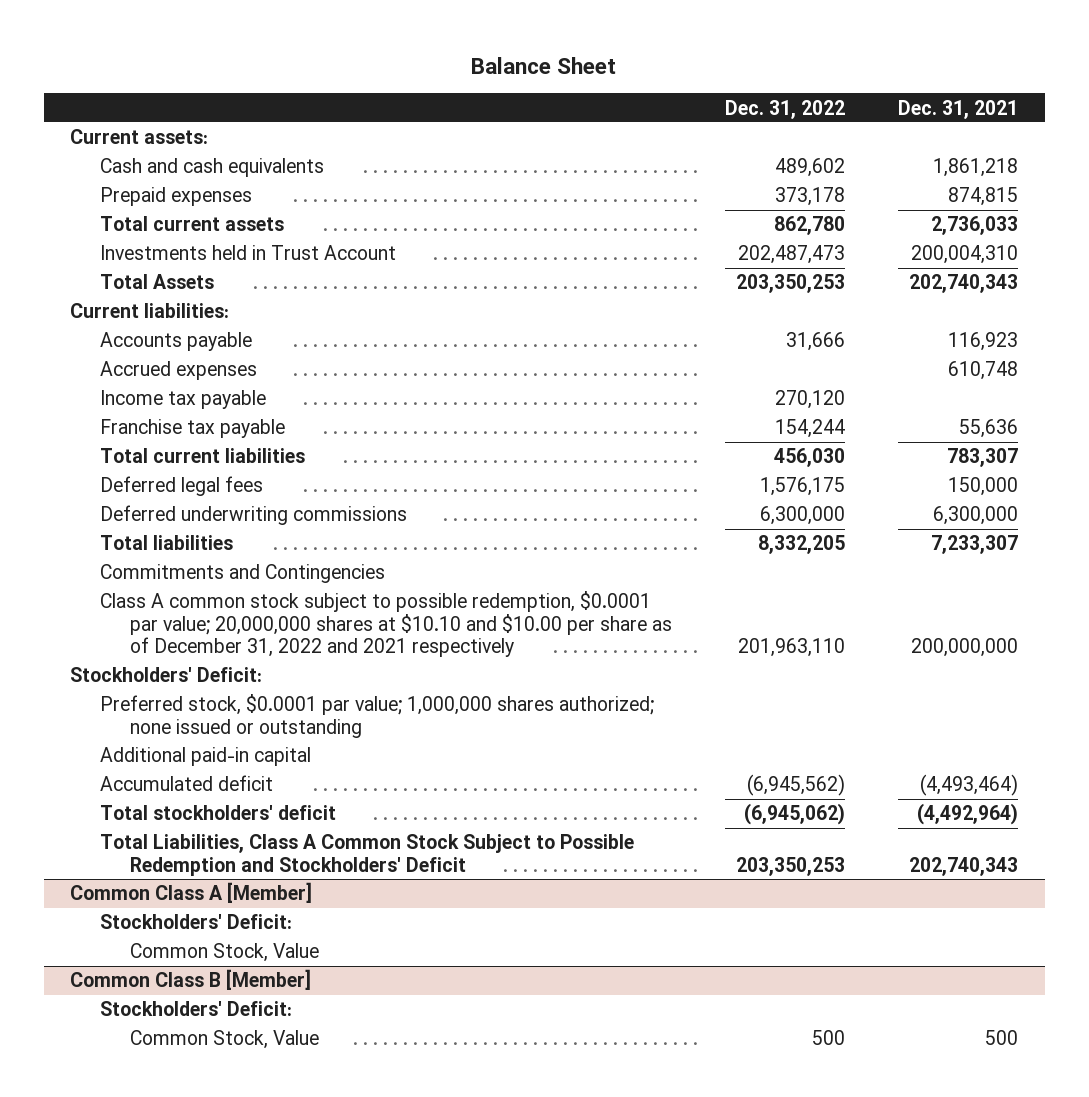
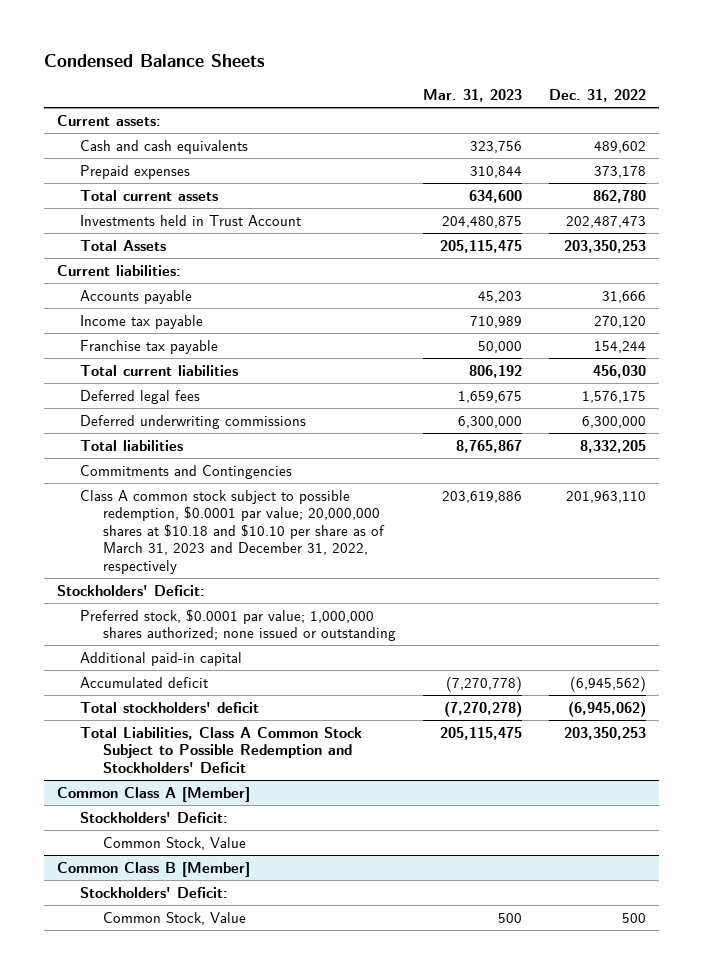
- Balance Sheet
+ Condensed Balance Sheets
- | Dec. 31, 2022 | Dec. 31, 2021
+ | Mar. 31, 2023 | Dec. 31, 2022
- Accrued expenses | | 610,748
- Class A common stock subject to possible redemption, $0.0001 par value; 20,000,000 shares at $10.10 and $10.00 per share as of December 31, 2022 and 2021 respectively | 201,963,110 | 200,000,000
+ Class A common stock subject to possible redemption, $0.0001 par value; 20,000,000 shares at $10.18 and $10.10 per share as of March 31, 2023 and December 31, 2022, respectively | 203,619,886 | 201,963,110

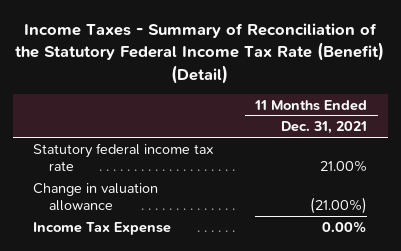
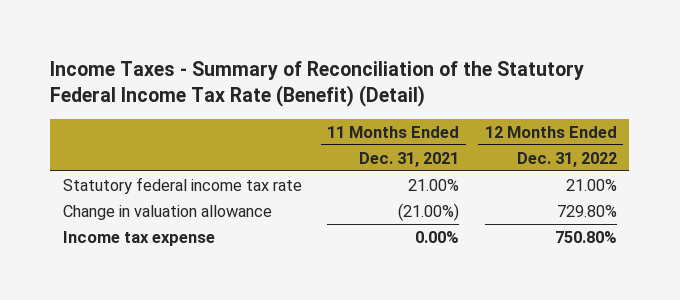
- | 11 Months Ended Dec. 31, 2021
+ | 11 Months Ended Dec. 31, 2021 | 12 Months Ended Dec. 31, 2022
- Income Tax Expense | 0.00%
+ Income tax expense | 0.00% | 750.80%

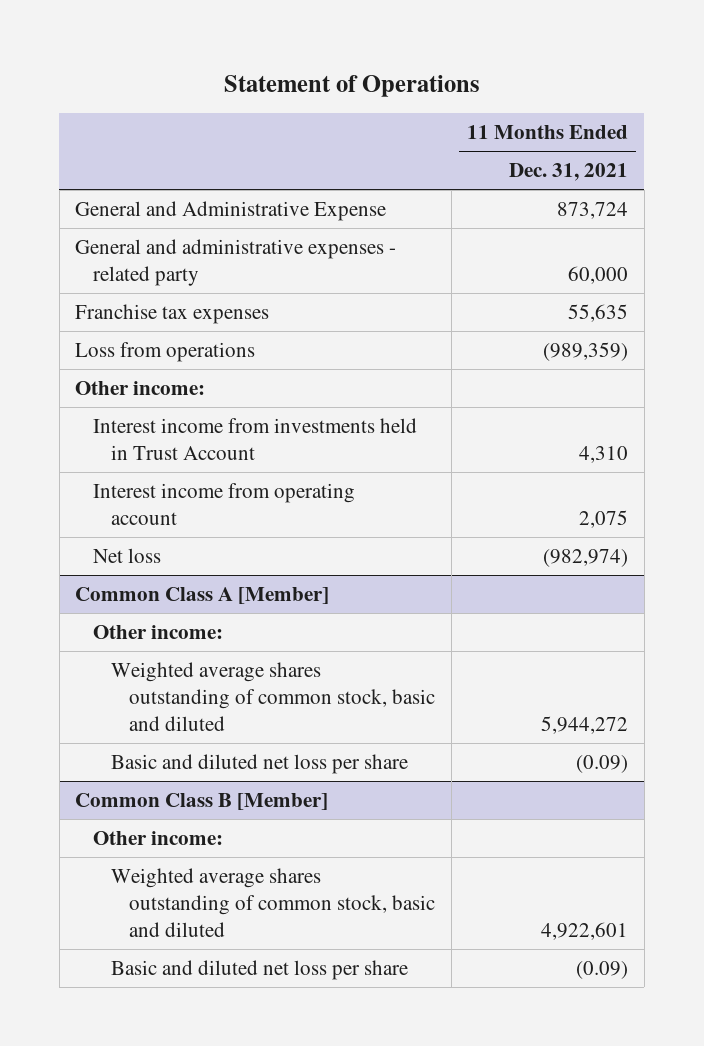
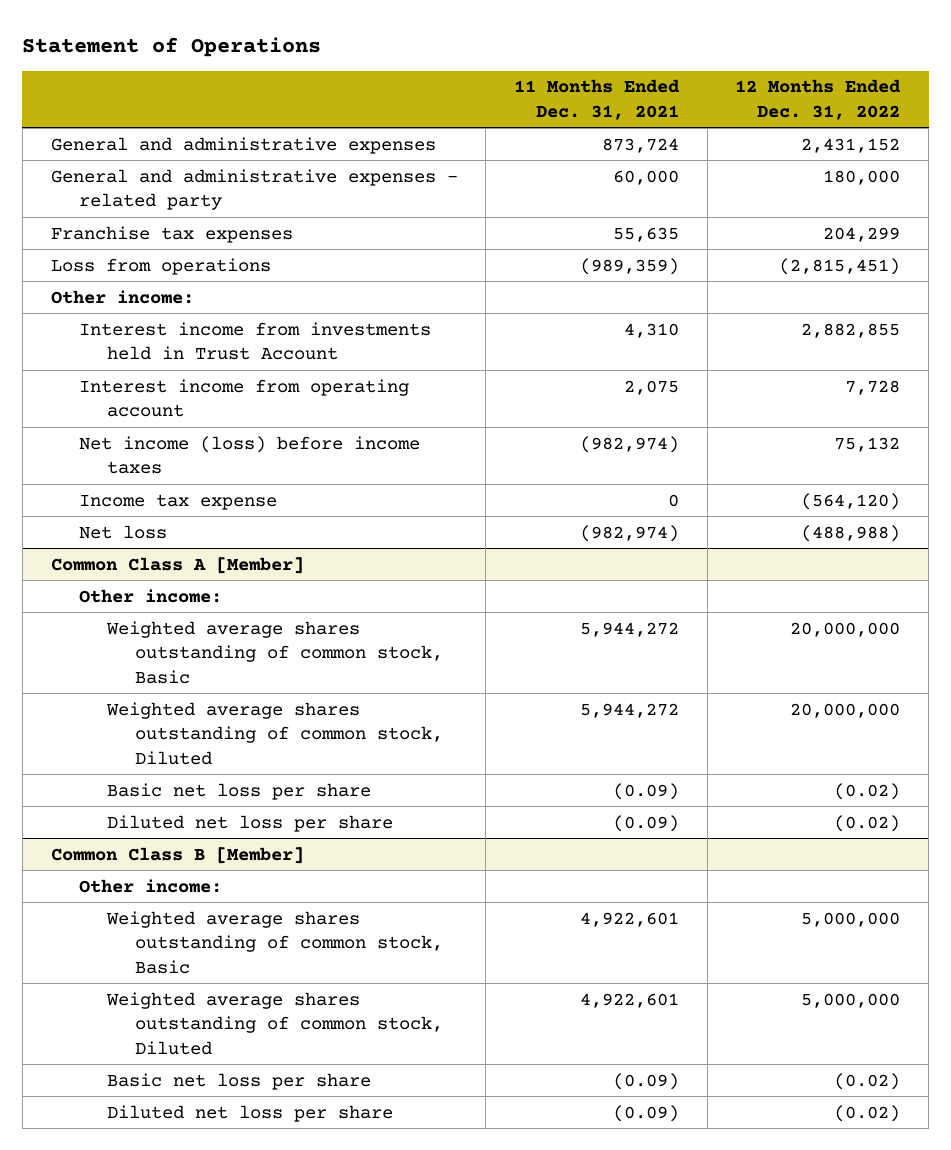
- | 11 Months Ended Dec. 31, 2021
+ | 11 Months Ended Dec. 31, 2021 | 12 Months Ended Dec. 31, 2022
- General and Administrative Expense | 873,724
+ General and administrative expenses | 873,724 | 2,431,152
+ Net income (loss) before income taxes | (982,974) | 75,132
+ Income tax expense | 0 | (564,120)
@ Common Class A [Member]
- Weighted average shares outstanding of common stock, basic and diluted | 5,944,272
- Basic and diluted net loss per share | (0.09)
+ Weighted average shares outstanding of common stock, Basic | 5,944,272 | 20,000,000
+ Weighted average shares outstanding of common stock, Diluted | 5,944,272 | 20,000,000
+ Basic net loss per share | (0.09) | (0.02)
+ Diluted net loss per share | (0.09) | (0.02)
@ Common Class B [Member]
- Weighted average shares outstanding of common stock, basic and diluted | 4,922,601
- Basic and diluted net loss per share | (0.09)
+ Weighted average shares outstanding of common stock, Basic | 4,922,601 | 5,000,000
+ Weighted average shares outstanding of common stock, Diluted | 4,922,601 | 5,000,000
+ Basic net loss per share | (0.09) | (0.02)
+ Diluted net loss per share | (0.09) | (0.02)

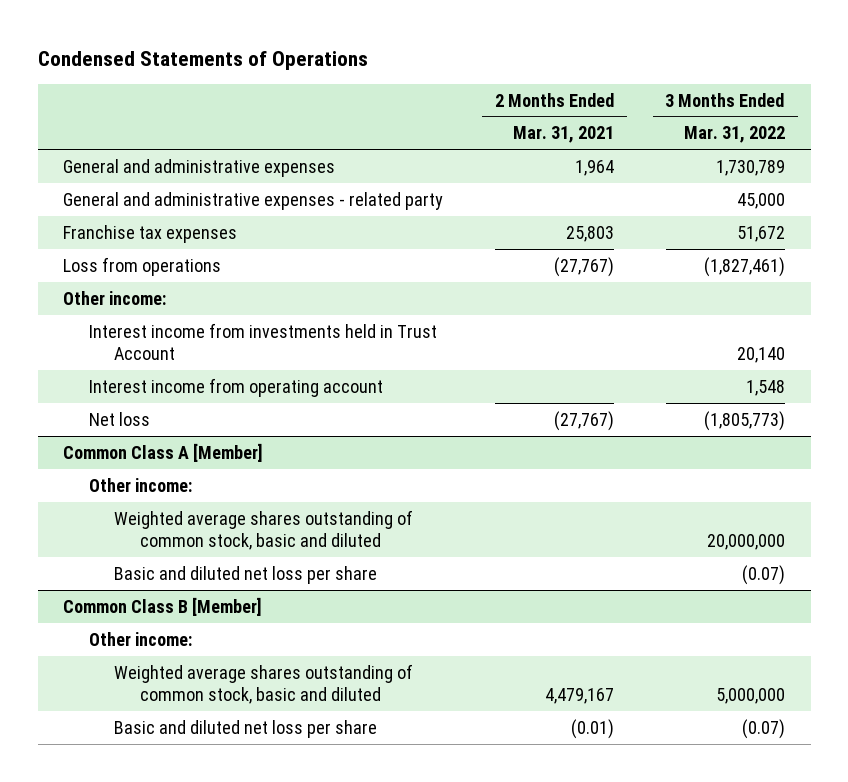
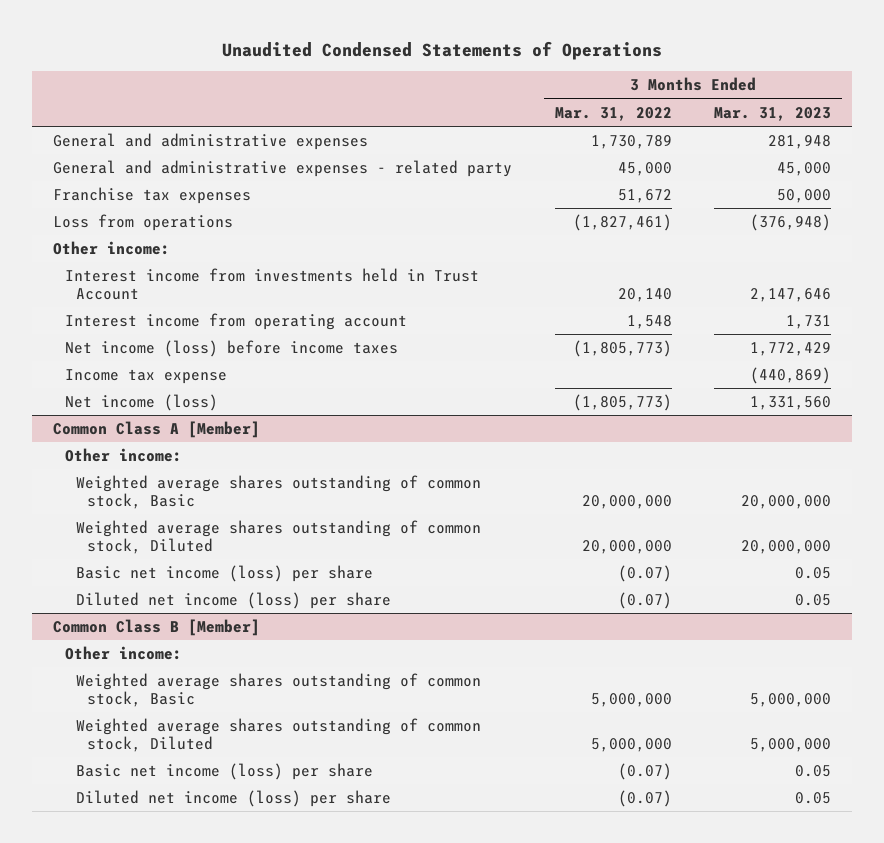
- Condensed Statements of Operations
+ Unaudited Condensed Statements of Operations
- | 2 Months Ended Mar. 31, 2021 | 3 Months Ended Mar. 31, 2022
+ | 3 Months Ended Mar. 31, 2022 | 3 Months Ended Mar. 31, 2023
- Net loss | (27,767) | (1,805,773)
+ Net income (loss) before income taxes | (1,805,773) | 1,772,429
+ Income tax expense | | (440,869)
+ Net income (loss) | (1,805,773) | 1,331,560
@ Common Class A [Member]
- Weighted average shares outstanding of common stock, basic and diluted | | 20,000,000
- Basic and diluted net loss per share | | (0.07)
+ Weighted average shares outstanding of common stock, Basic | 20,000,000 | 20,000,000
+ Weighted average shares outstanding of common stock, Diluted | 20,000,000 | 20,000,000
+ Basic net income (loss) per share | (0.07) | 0.05
+ Diluted net income (loss) per share | (0.07) | 0.05
@ Common Class B [Member]
- Weighted average shares outstanding of common stock, basic and diluted | 4,479,167 | 5,000,000
- Basic and diluted net loss per share | (0.01) | (0.07)
+ Weighted average shares outstanding of common stock, Basic | 5,000,000 | 5,000,000
+ Weighted average shares outstanding of common stock, Diluted | 5,000,000 | 5,000,000
+ Basic net income (loss) per share | (0.07) | 0.05
+ Diluted net income (loss) per share | (0.07) | 0.05

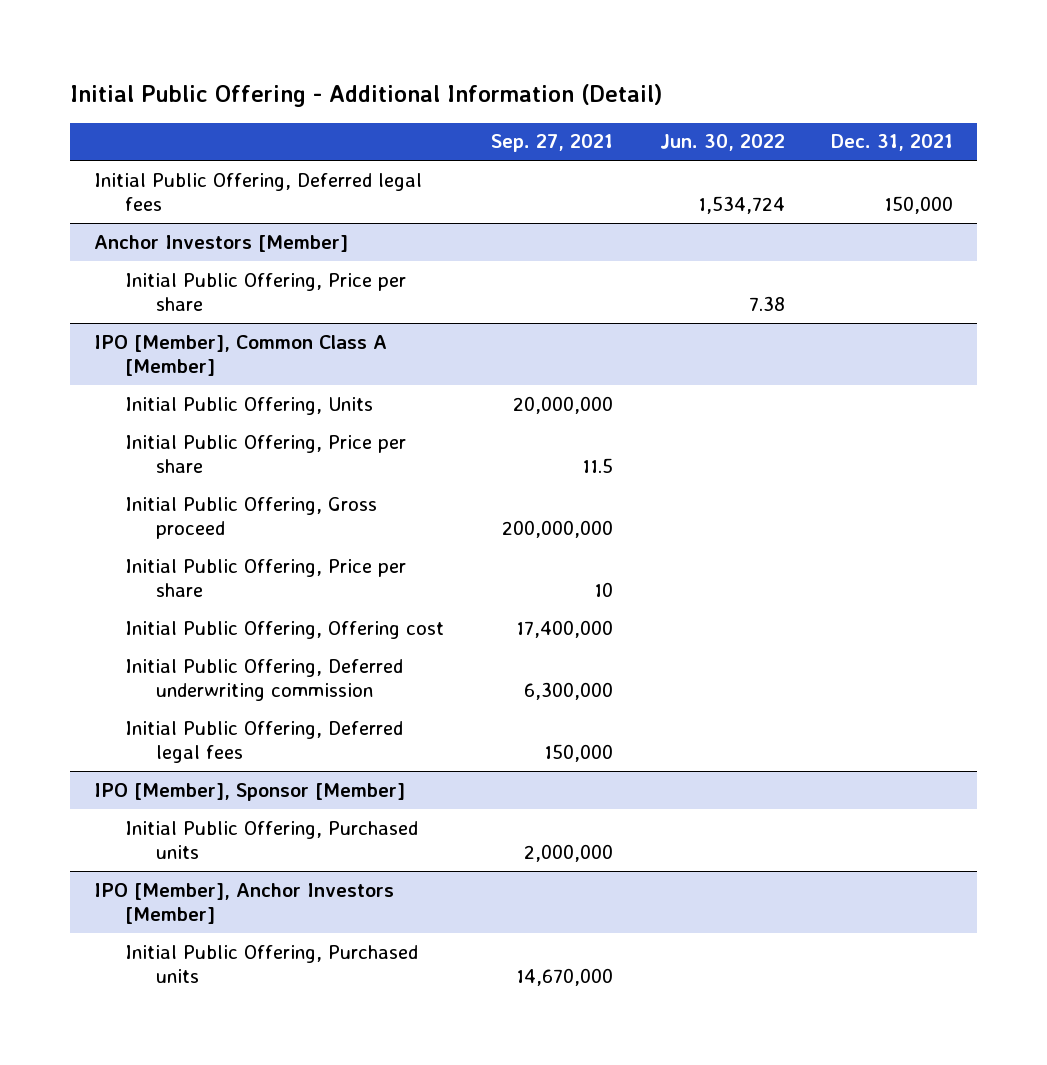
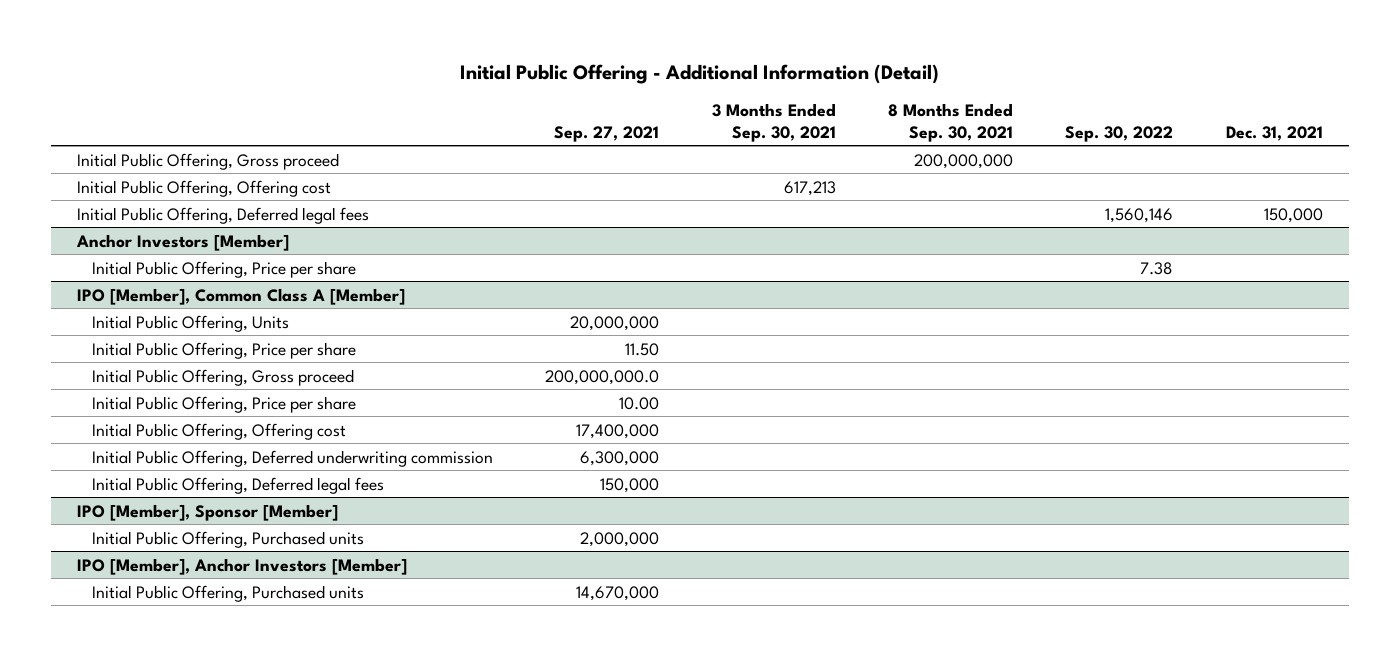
- | Sep. 27, 2021 | Jun. 30, 2022 | Dec. 31, 2021
+ | Sep. 27, 2021 | 3 Months Ended Sep. 30, 2021 | 8 Months Ended Sep. 30, 2021 | Sep. 30, 2022 | Dec. 31, 2021
+ Initial Public Offering, Gross proceed | | | 200,000,000 | |
+ Initial Public Offering, Offering cost | | 617,213 | | |
@ IPO [Member], Common Class A [Member]
- Initial Public Offering, Price per share | 11.5 | |
- Initial Public Offering, Gross proceed | 200,000,000 | |
- Initial Public Offering, Price per share | 10 | |
+ Initial Public Offering, Price per share | 11.50 | | | |
+ Initial Public Offering, Gross proceed | 200,000,000.0 | | | |
+ Initial Public Offering, Price per share | 10.00 | | | |

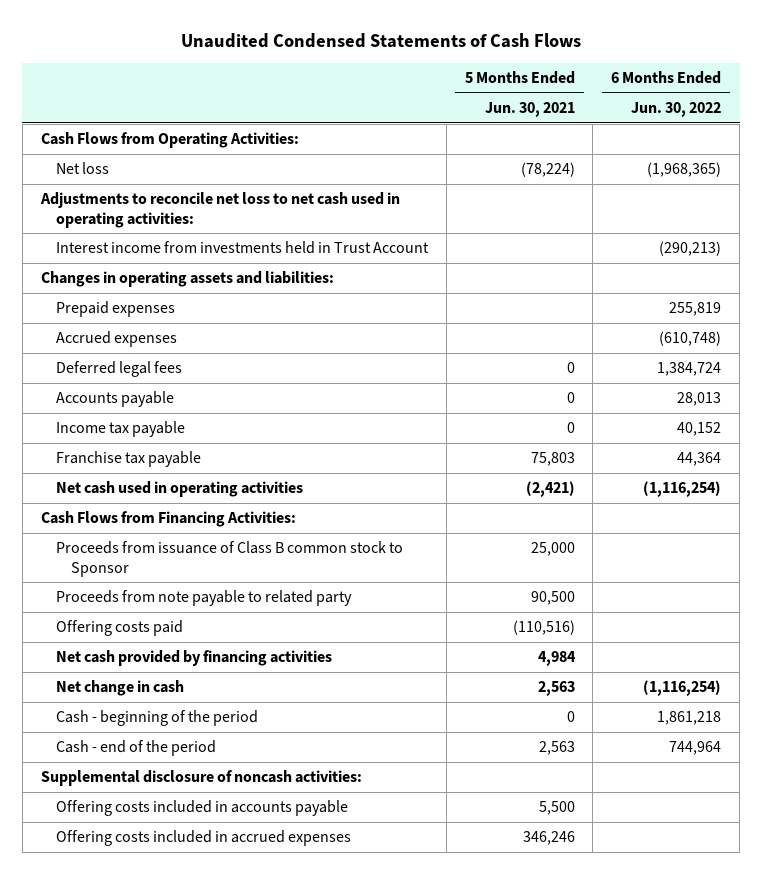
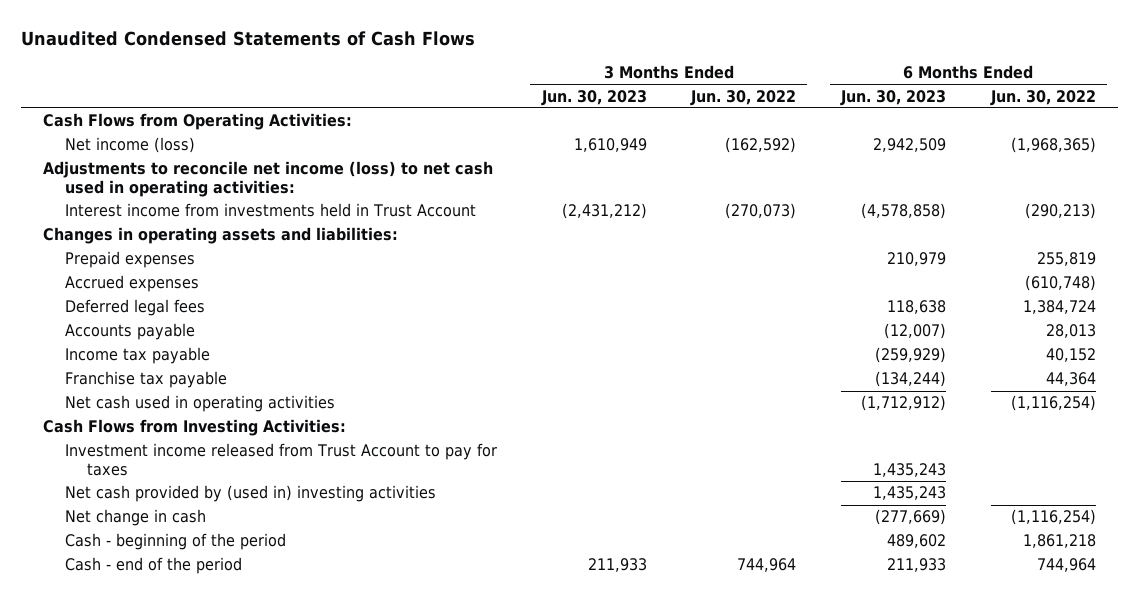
- | 5 Months Ended Jun. 30, 2021 | 6 Months Ended Jun. 30, 2022
+ | 3 Months Ended Jun. 30, 2023 | 3 Months Ended Jun. 30, 2022 | 6 Months Ended Jun. 30, 2023 | 6 Months Ended Jun. 30, 2022
- Net loss | (78,224) | (1,968,365)
- Adjustments to reconcile net loss to net cash used in operating activities:
+ Net income (loss) | 1,610,949 | (162,592) | 2,942,509 | (1,968,365)
+ Adjustments to reconcile net income (loss) to net cash used in operating activities:
- Cash Flows from Financing Activities:
- Proceeds from issuance of Class B common stock to Sponsor | 25,000 |
- Proceeds from note payable to related party | 90,500 |
- Offering costs paid | (110,516) |
- Net cash provided by financing activities | 4,984 |
+ Cash Flows from Investing Activities:
+ Investment income released from Trust Account to pay for taxes | | | 1,435,243 |
+ Net cash provided by (used in) investing activities | | | 1,435,243 |
- Supplemental disclosure of noncash activities:
- Offering costs included in accounts payable | 5,500 |
- Offering costs included in accrued expenses | 346,246 |

